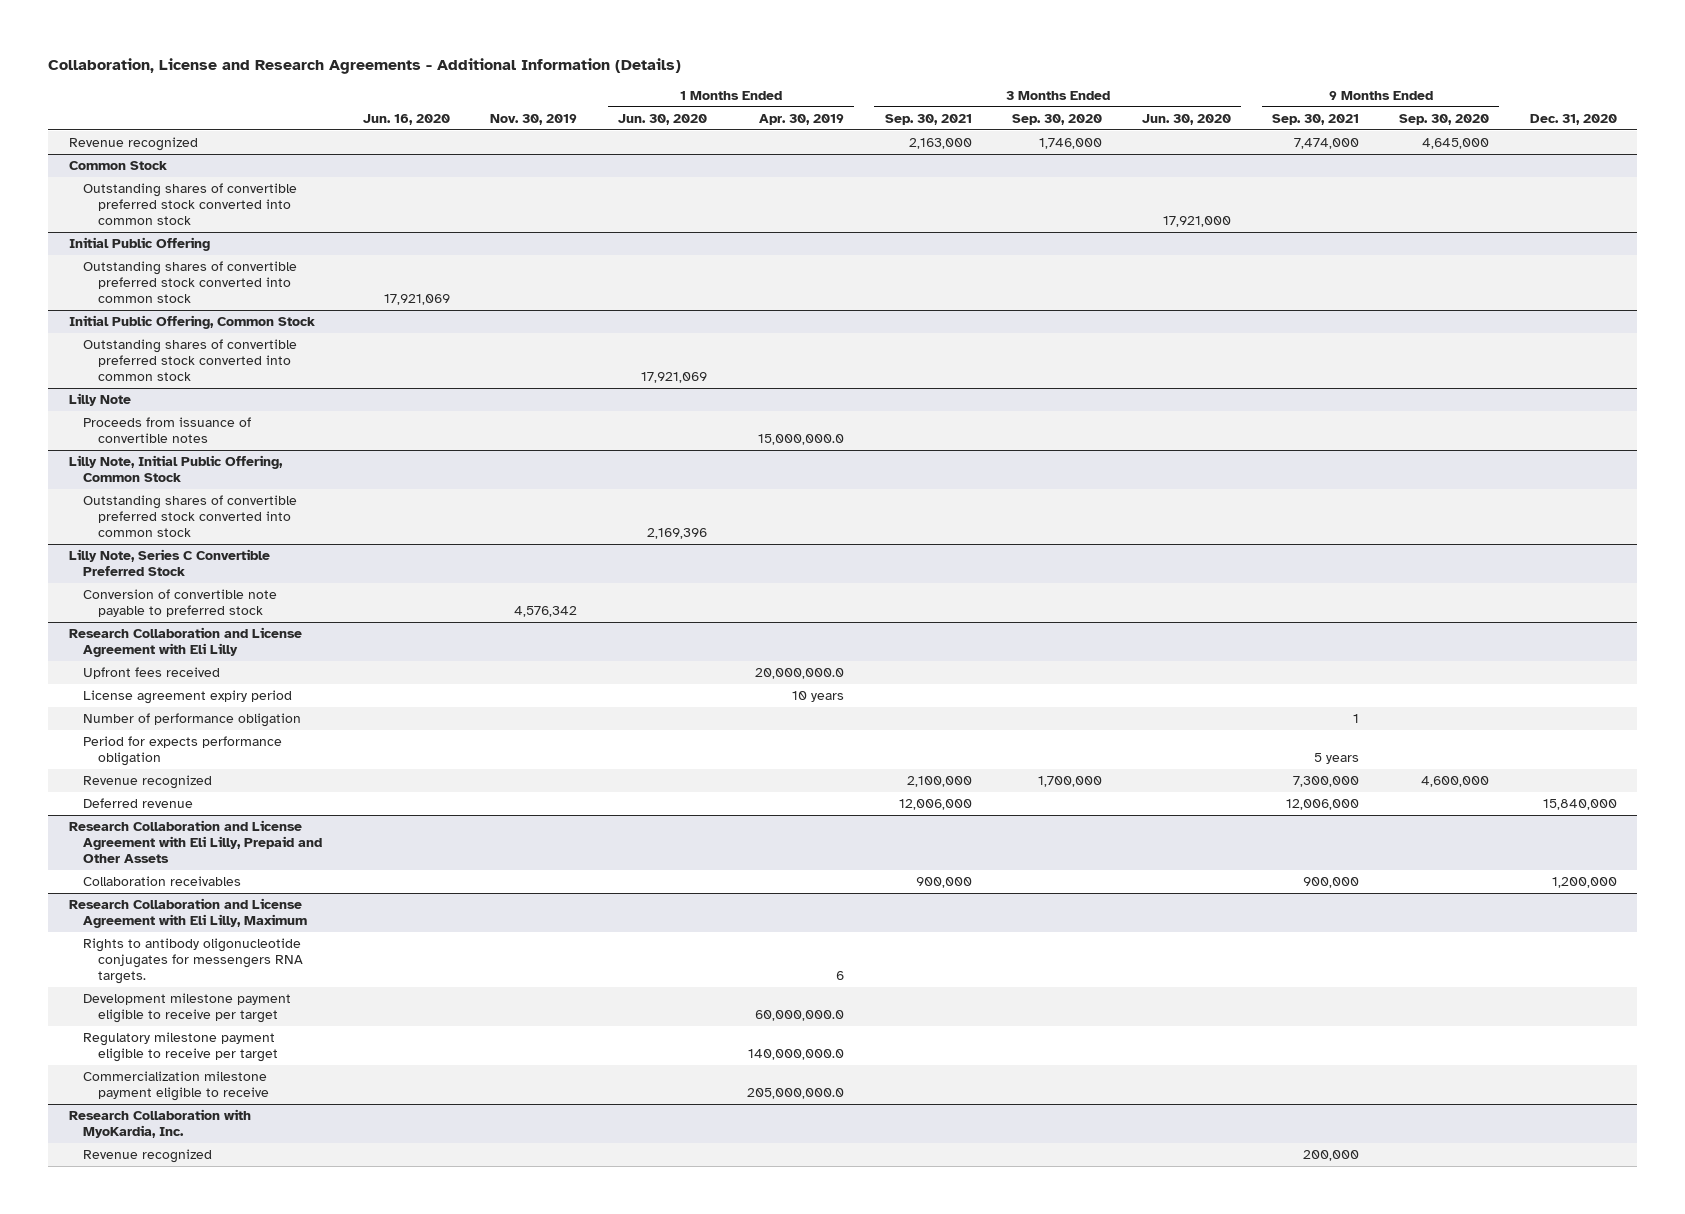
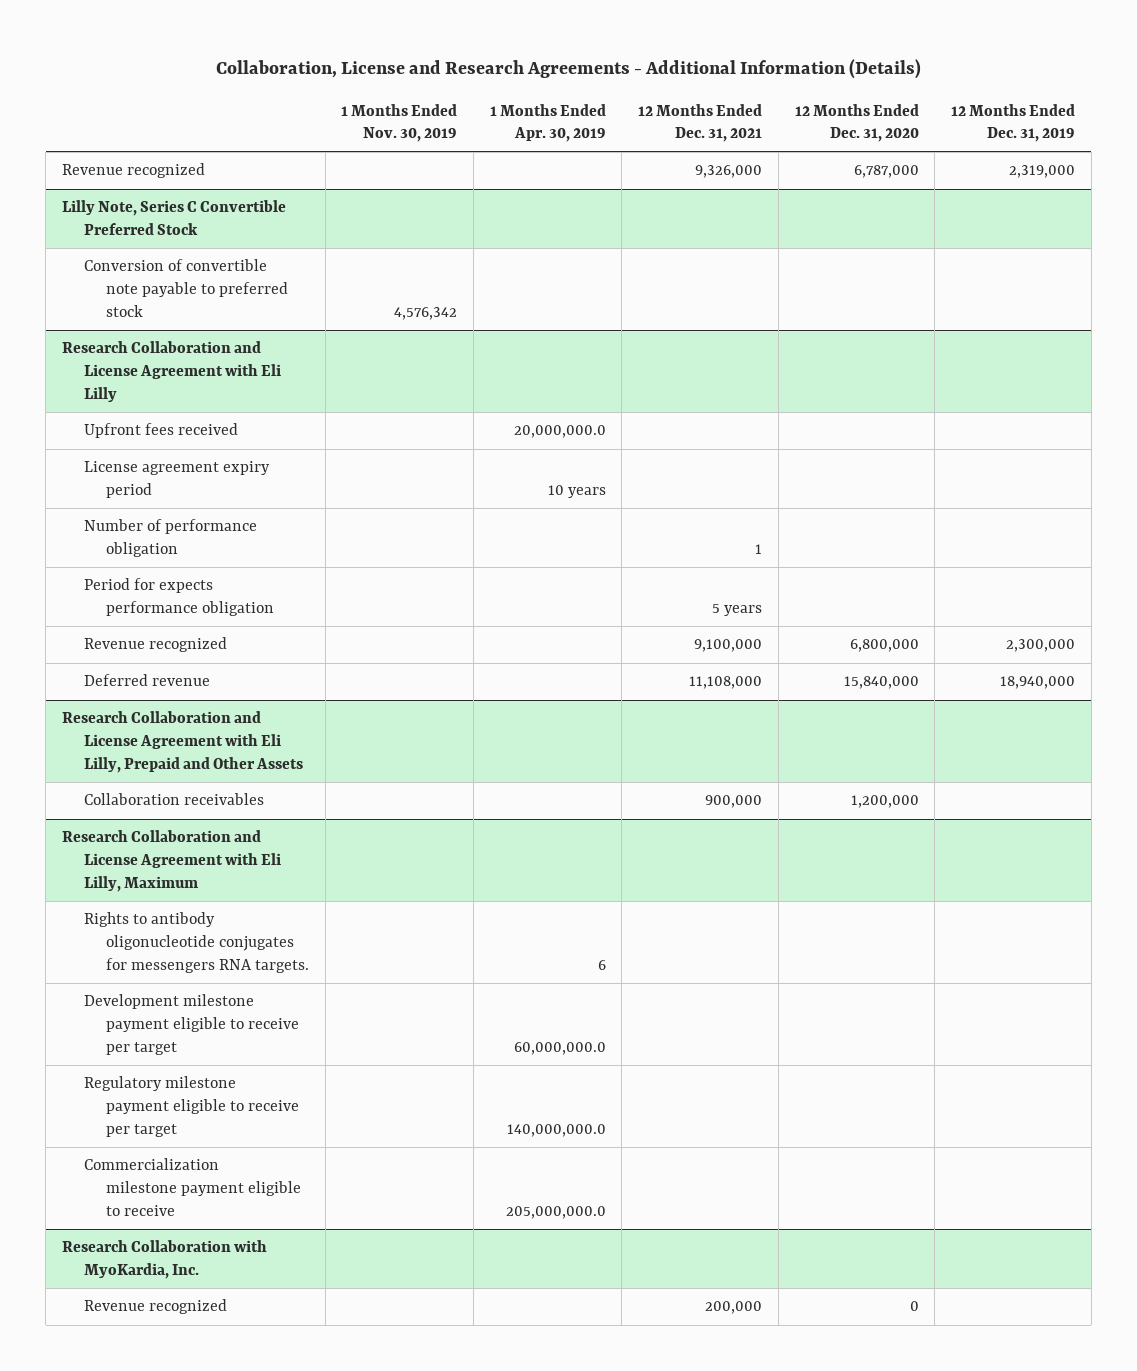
- | Jun. 16, 2020 | Nov. 30, 2019 | 1 Months Ended Jun. 30, 2020 | 1 Months Ended Apr. 30, 2019 | 3 Months Ended Sep. 30, 2021 | 3 Months Ended Sep. 30, 2020 | 3 Months Ended Jun. 30, 2020 | 9 Months Ended Sep. 30, 2021 | 9 Months Ended Sep. 30, 2020 | Dec. 31, 2020
+ | 1 Months Ended Nov. 30, 2019 | 1 Months Ended Apr. 30, 2019 | 12 Months Ended Dec. 31, 2021 | 12 Months Ended Dec. 31, 2020 | 12 Months Ended Dec. 31, 2019
- Common Stock
- Outstanding shares of convertible preferred stock converted into common stock | | | | | | | 17,921,000 | | |
- Initial Public Offering
- Outstanding shares of convertible preferred stock converted into common stock | 17,921,069 | | | | | | | | |
- Initial Public Offering, Common Stock
- Outstanding shares of convertible preferred stock converted into common stock | | | 17,921,069 | | | | | | |
- Lilly Note
- Proceeds from issuance of convertible notes | | | | 15,000,000.0 | | | | | |
- Lilly Note, Initial Public Offering, Common Stock
- Outstanding shares of convertible preferred stock converted into common stock | | | 2,169,396 | | | | | | |

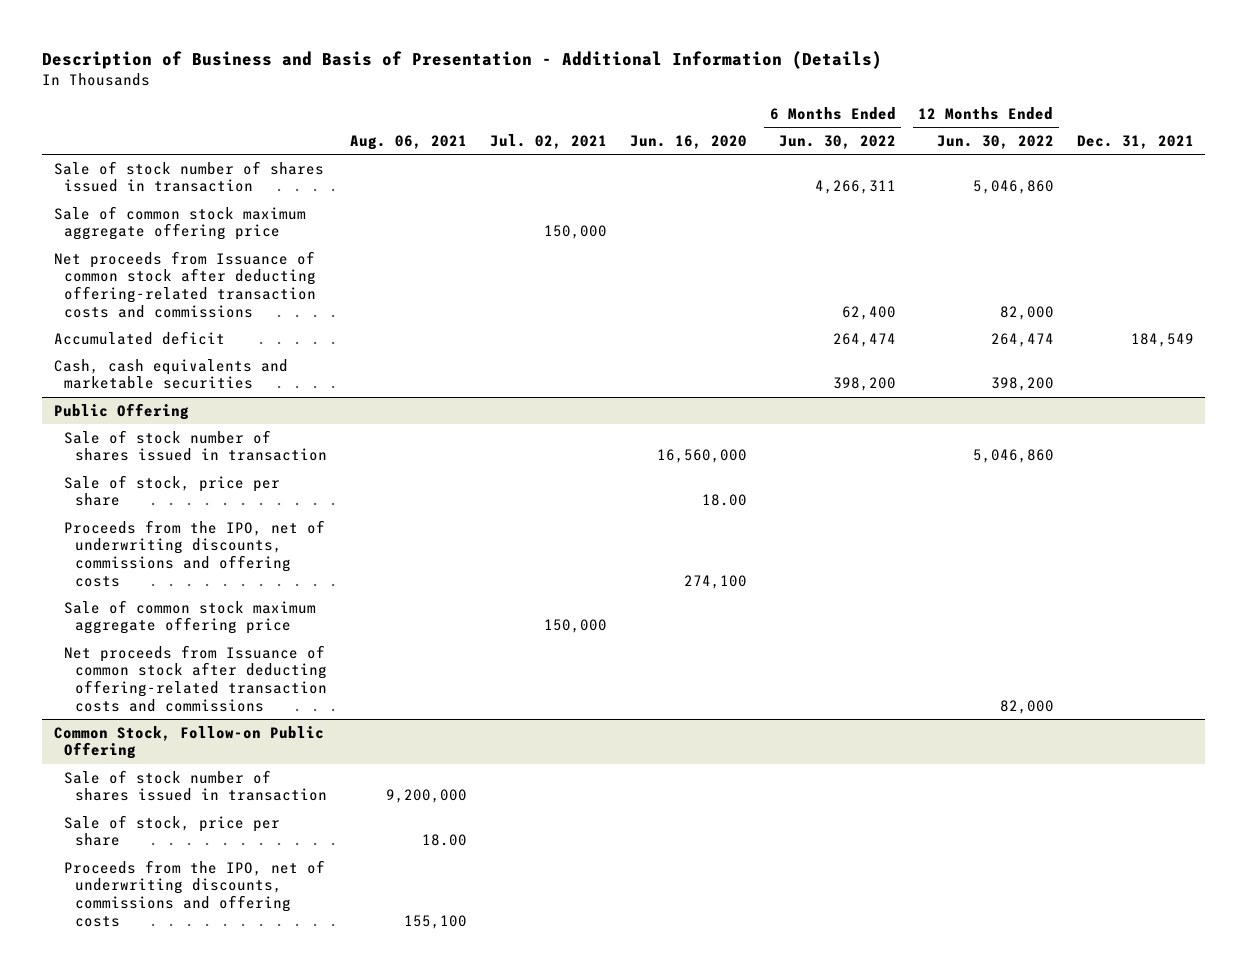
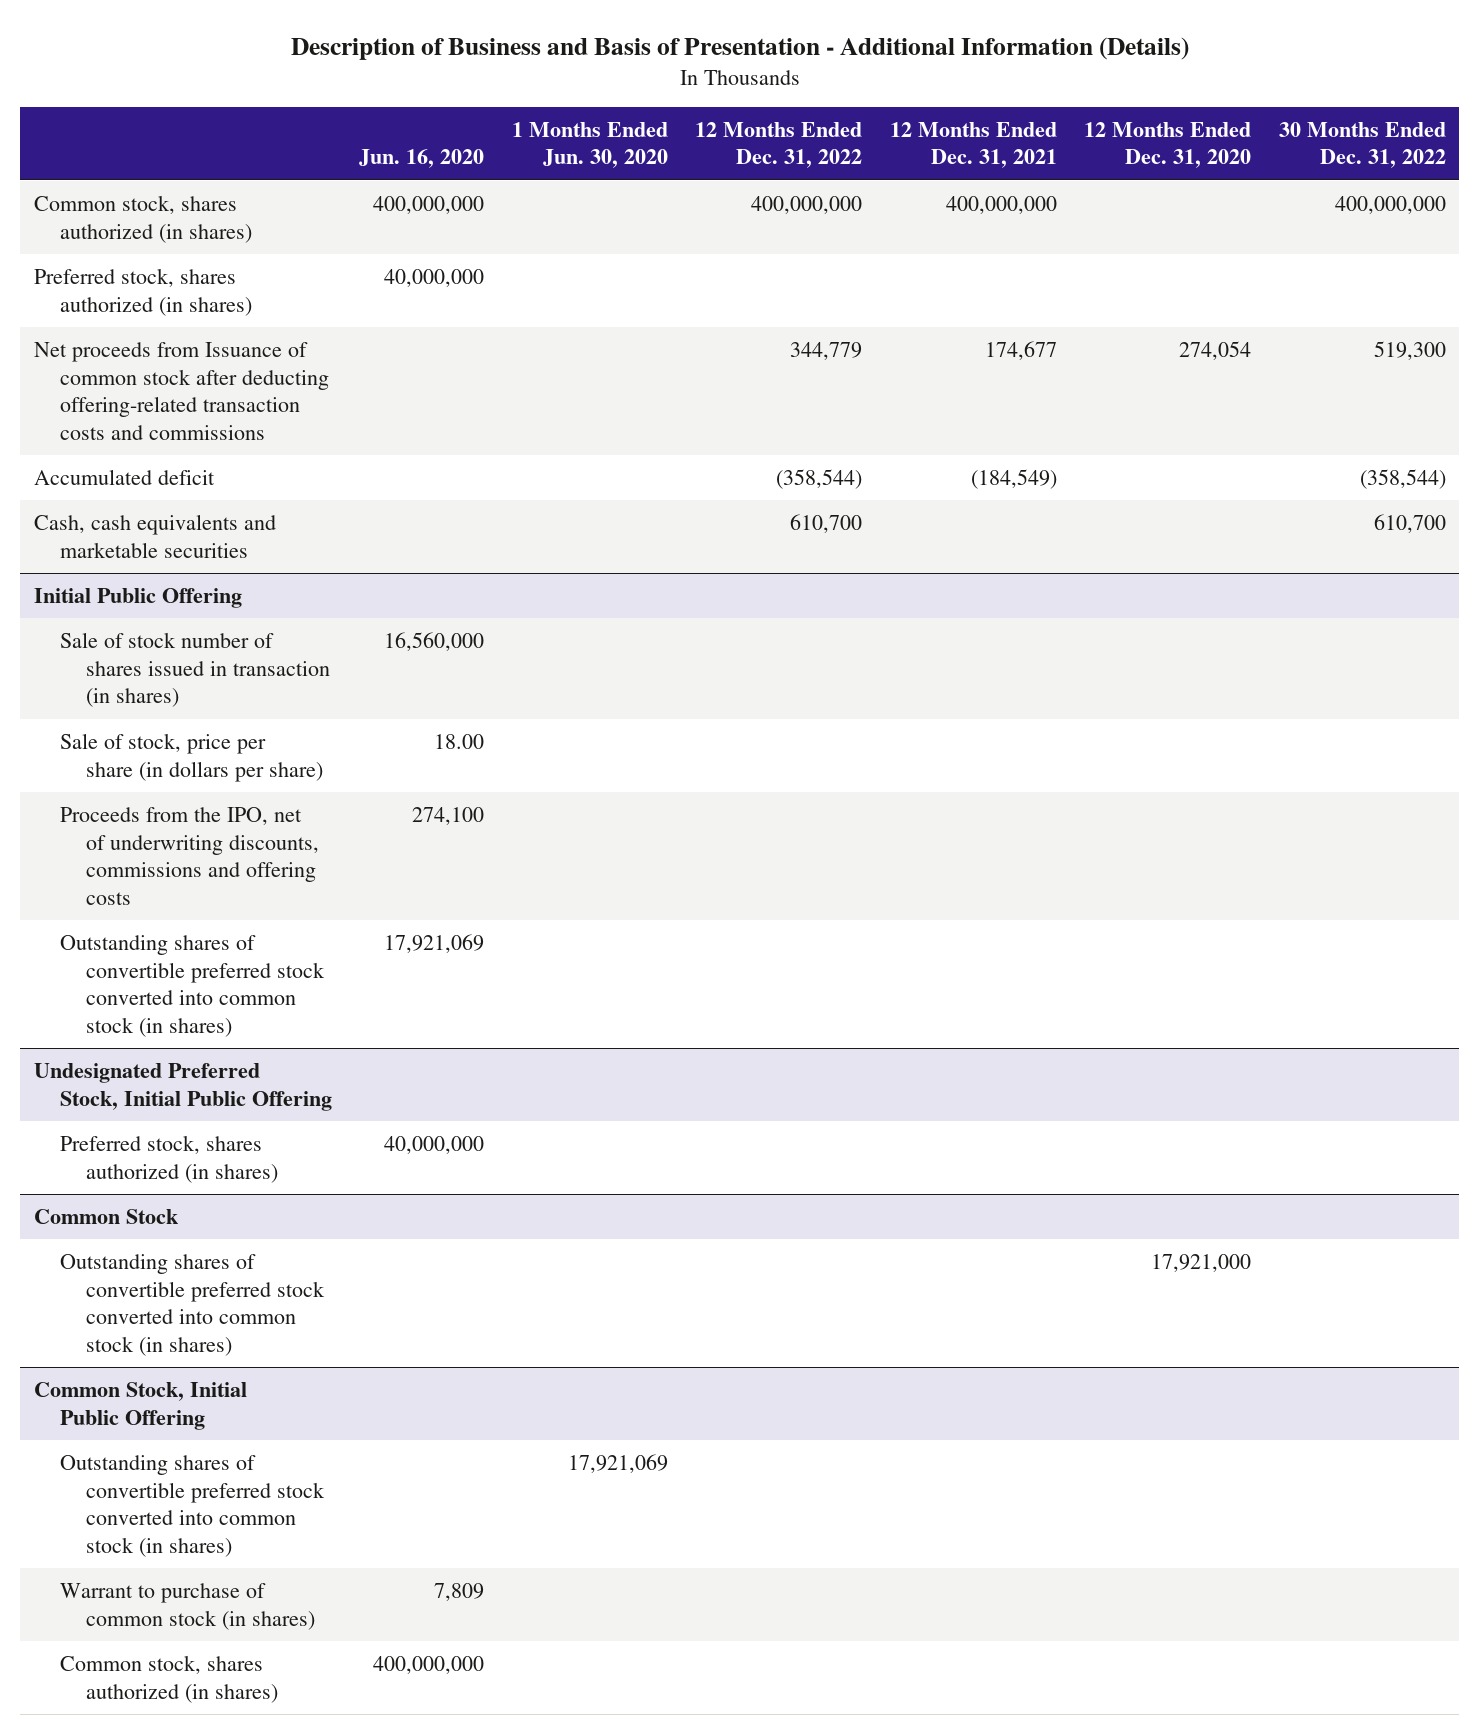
- | Aug. 06, 2021 | Jul. 02, 2021 | Jun. 16, 2020 | 6 Months Ended Jun. 30, 2022 | 12 Months Ended Jun. 30, 2022 | Dec. 31, 2021
+ | Jun. 16, 2020 | 1 Months Ended Jun. 30, 2020 | 12 Months Ended Dec. 31, 2022 | 12 Months Ended Dec. 31, 2021 | 12 Months Ended Dec. 31, 2020 | 30 Months Ended Dec. 31, 2022
- Sale of stock number of shares issued in transaction | | | | 4,266,311 | 5,046,860 |
- Sale of common stock maximum aggregate offering price | | 150,000 | | | |
+ Common stock, shares authorized (in shares) | 400,000,000 | | 400,000,000 | 400,000,000 | | 400,000,000
+ Preferred stock, shares authorized (in shares) | 40,000,000 | | | | |
- Public Offering
- Sale of stock number of shares issued in transaction | | | 16,560,000 | | 5,046,860 |
- Sale of stock, price per share | | | 18.00 | | |
+ Initial Public Offering
+ Sale of stock number of shares issued in transaction (in shares) | 16,560,000 | | | | |
+ Sale of stock, price per share (in dollars per share) | 18.00 | | | | |
- Sale of common stock maximum aggregate offering price | | 150,000 | | | |
- Net proceeds from Issuance of common stock after deducting offering-related transaction costs and commissions | | | | | 82,000 |
- Common Stock, Follow-on Public Offering
- Sale of stock number of shares issued in transaction | 9,200,000 | | | | |
- Sale of stock, price per share | 18.00 | | | | |
- Proceeds from the IPO, net of underwriting discounts, commissions and offering costs | 155,100 | | | | |
+ Outstanding shares of convertible preferred stock converted into common stock (in shares) | 17,921,069 | | | | |
+ Undesignated Preferred Stock, Initial Public Offering
+ Preferred stock, shares authorized (in shares) | 40,000,000 | | | | |
+ Common Stock
+ Outstanding shares of convertible preferred stock converted into common stock (in shares) | | | | | 17,921,000 |
+ Common Stock, Initial Public Offering
+ Outstanding shares of convertible preferred stock converted into common stock (in shares) | | 17,921,069 | | | |
+ Warrant to purchase of common stock (in shares) | 7,809 | | | | |
+ Common stock, shares authorized (in shares) | 400,000,000 | | | | |

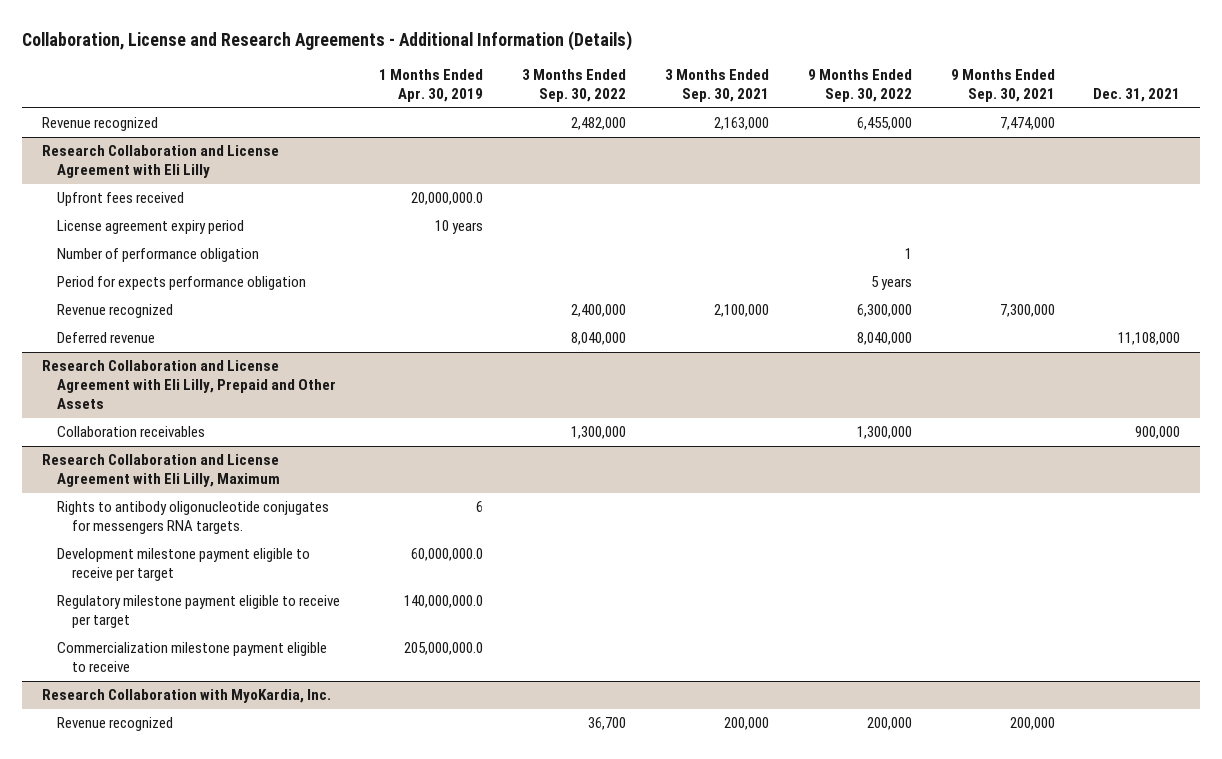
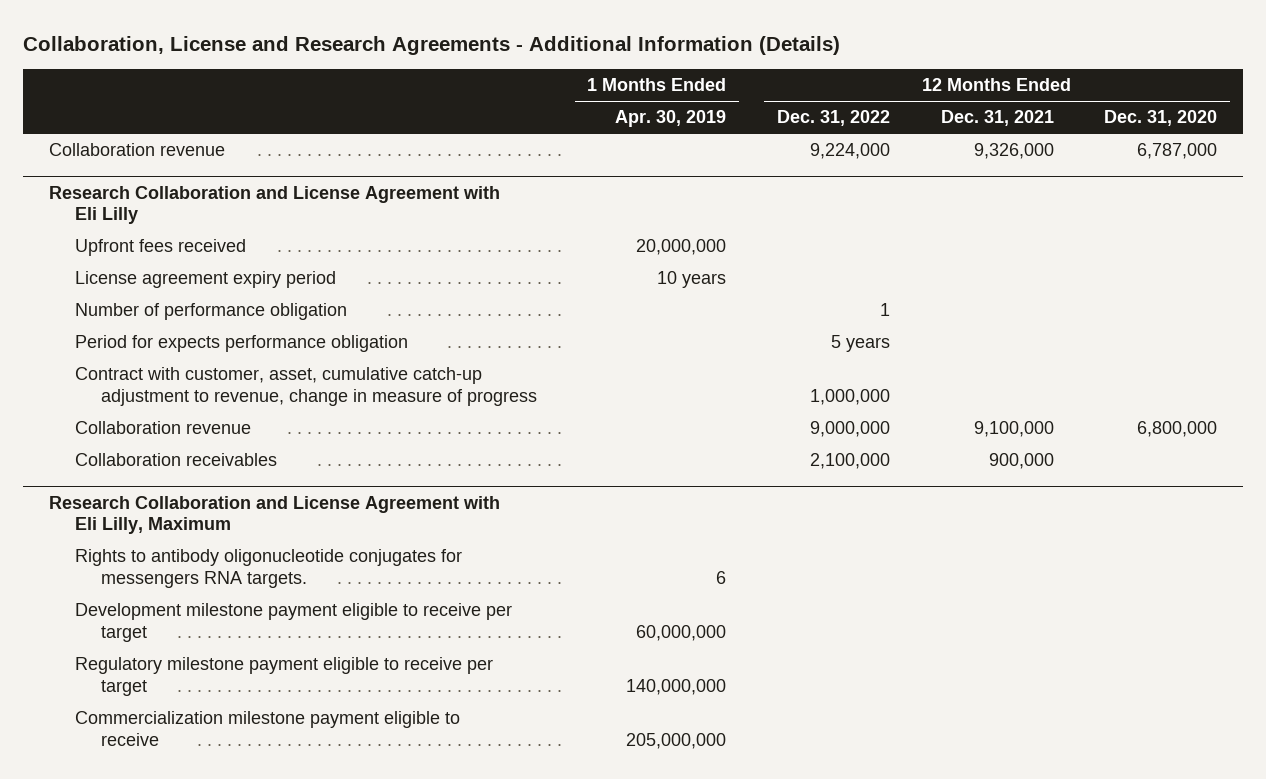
- | 1 Months Ended Apr. 30, 2019 | 3 Months Ended Sep. 30, 2022 | 3 Months Ended Sep. 30, 2021 | 9 Months Ended Sep. 30, 2022 | 9 Months Ended Sep. 30, 2021 | Dec. 31, 2021
+ | 1 Months Ended Apr. 30, 2019 | 12 Months Ended Dec. 31, 2022 | 12 Months Ended Dec. 31, 2021 | 12 Months Ended Dec. 31, 2020
- Revenue recognized | | 2,482,000 | 2,163,000 | 6,455,000 | 7,474,000 |
+ Collaboration revenue | | 9,224,000 | 9,326,000 | 6,787,000
@ Research Collaboration and License Agreement with Eli Lilly
- Upfront fees received | 20,000,000.0 | | | | |
+ Upfront fees received | 20,000,000 | | |
- Revenue recognized | | 2,400,000 | 2,100,000 | 6,300,000 | 7,300,000 |
- Deferred revenue | | 8,040,000 | | 8,040,000 | | 11,108,000
- Research Collaboration and License Agreement with Eli Lilly, Prepaid and Other Assets
- Collaboration receivables | | 1,300,000 | | 1,300,000 | | 900,000
@ Research Collaboration and License Agreement with Eli Lilly
+ Contract with customer, asset, cumulative catch-up adjustment to revenue, change in measure of progress | | 1,000,000 | |
+ Collaboration revenue | | 9,000,000 | 9,100,000 | 6,800,000
+ Collaboration receivables | | 2,100,000 | 900,000 |
@ Research Collaboration and License Agreement with Eli Lilly, Maximum
- Development milestone payment eligible to receive per target | 60,000,000.0 | | | | |
- Regulatory milestone payment eligible to receive per target | 140,000,000.0 | | | | |
- Commercialization milestone payment eligible to receive | 205,000,000.0 | | | | |
- Research Collaboration with MyoKardia, Inc.
- Revenue recognized | | 36,700 | 200,000 | 200,000 | 200,000 |
@ Research Collaboration and License Agreement with Eli Lilly, Maximum
+ Development milestone payment eligible to receive per target | 60,000,000 | | |
+ Regulatory milestone payment eligible to receive per target | 140,000,000 | | |
+ Commercialization milestone payment eligible to receive | 205,000,000 | | |

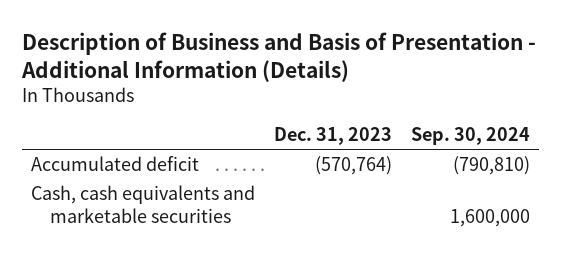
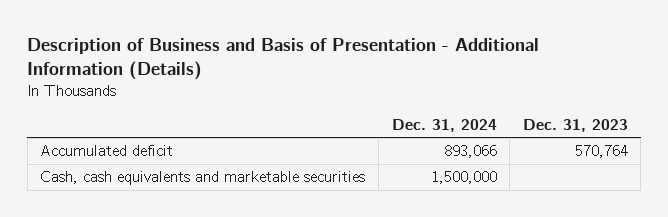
- | Dec. 31, 2023 | Sep. 30, 2024
+ | Dec. 31, 2024 | Dec. 31, 2023
- Accumulated deficit | (570,764) | (790,810)
+ Accumulated deficit | 893,066 | 570,764

